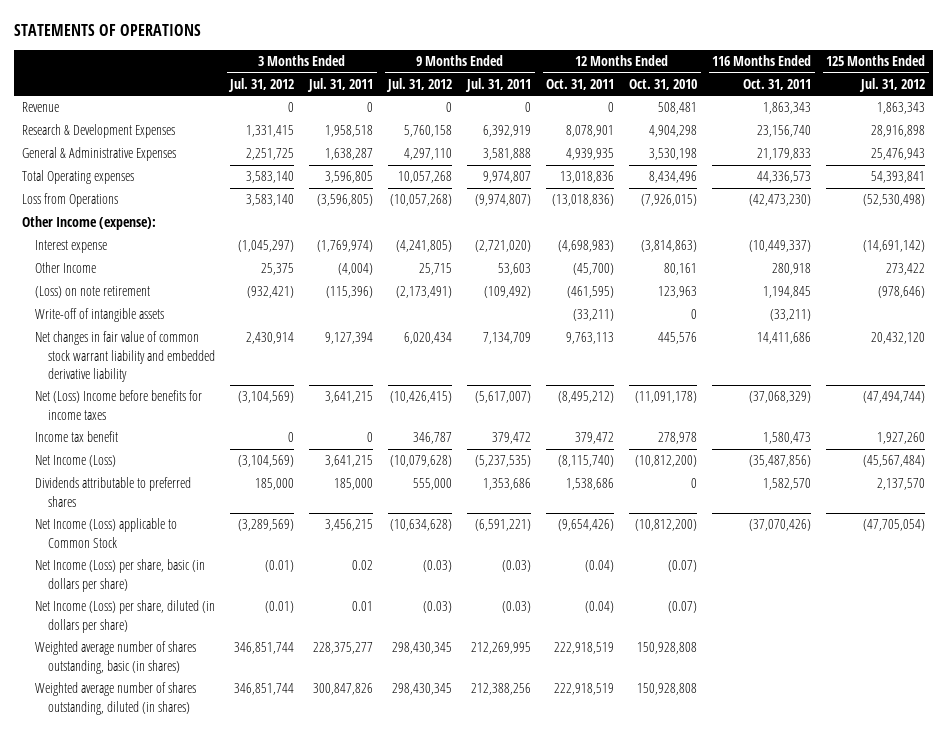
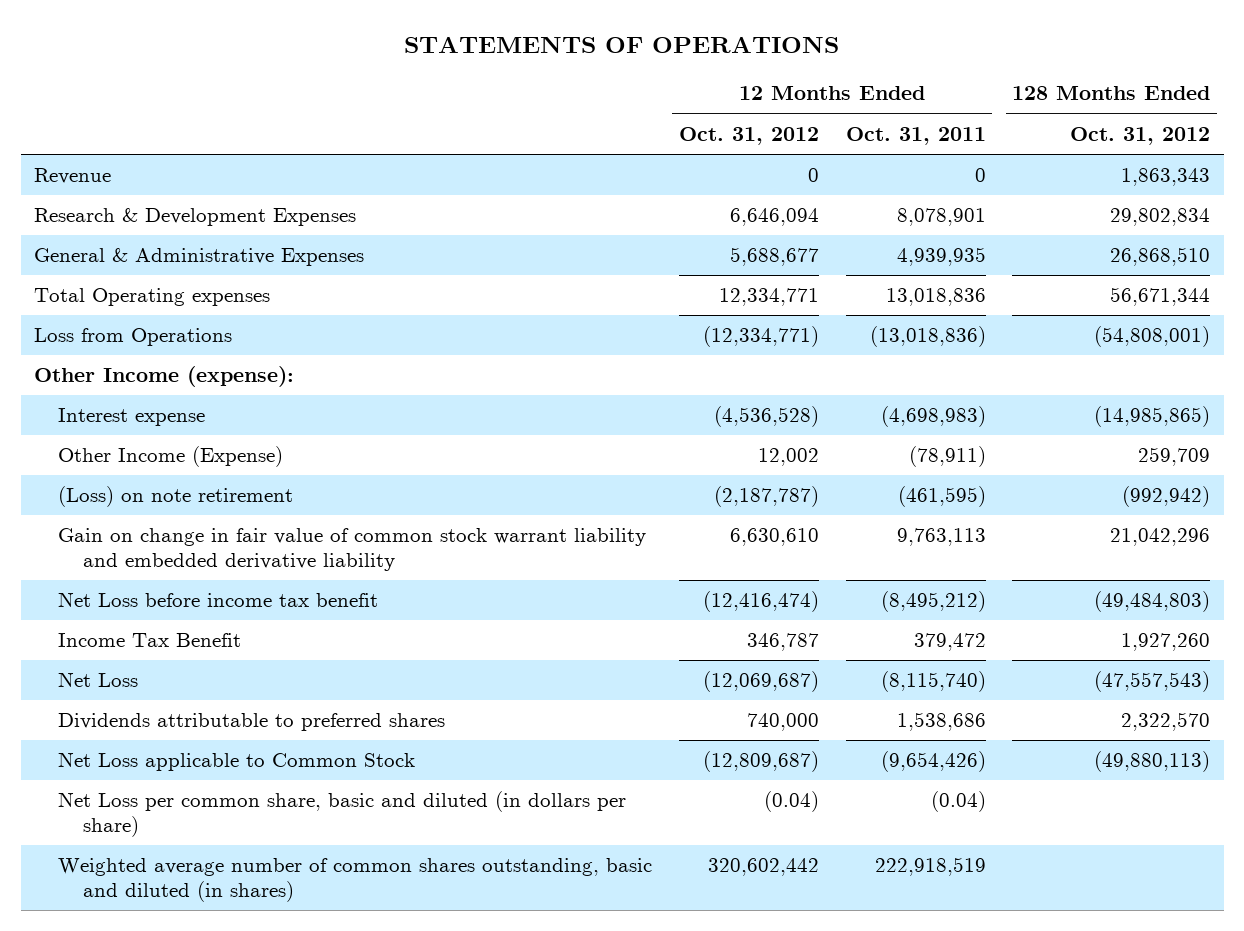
- | 3 Months Ended Jul. 31, 2012 | 3 Months Ended Jul. 31, 2011 | 9 Months Ended Jul. 31, 2012 | 9 Months Ended Jul. 31, 2011 | 12 Months Ended Oct. 31, 2011 | 12 Months Ended Oct. 31, 2010 | 116 Months Ended Oct. 31, 2011 | 125 Months Ended Jul. 31, 2012
+ | 12 Months Ended Oct. 31, 2012 | 12 Months Ended Oct. 31, 2011 | 128 Months Ended Oct. 31, 2012
- Other Income | 25,375 | (4,004) | 25,715 | 53,603 | (45,700) | 80,161 | 280,918 | 273,422
+ Other Income (Expense) | 12,002 | (78,911) | 259,709
- Write-off of intangible assets | | | | | (33,211) | 0 | (33,211) |
- Net changes in fair value of common stock warrant liability and embedded derivative liability | 2,430,914 | 9,127,394 | 6,020,434 | 7,134,709 | 9,763,113 | 445,576 | 14,411,686 | 20,432,120
- Net (Loss) Income before benefits for income taxes | (3,104,569) | 3,641,215 | (10,426,415) | (5,617,007) | (8,495,212) | (11,091,178) | (37,068,329) | (47,494,744)
- Income tax benefit | 0 | 0 | 346,787 | 379,472 | 379,472 | 278,978 | 1,580,473 | 1,927,260
- Net Income (Loss) | (3,104,569) | 3,641,215 | (10,079,628) | (5,237,535) | (8,115,740) | (10,812,200) | (35,487,856) | (45,567,484)
+ Gain on change in fair value of common stock warrant liability and embedded derivative liability | 6,630,610 | 9,763,113 | 21,042,296
+ Net Loss before income tax benefit | (12,416,474) | (8,495,212) | (49,484,803)
+ Income Tax Benefit | 346,787 | 379,472 | 1,927,260
+ Net Loss | (12,069,687) | (8,115,740) | (47,557,543)
- Net Income (Loss) applicable to Common Stock | (3,289,569) | 3,456,215 | (10,634,628) | (6,591,221) | (9,654,426) | (10,812,200) | (37,070,426) | (47,705,054)
- Net Income (Loss) per share, basic (in dollars per share) | (0.01) | 0.02 | (0.03) | (0.03) | (0.04) | (0.07) | |
- Net Income (Loss) per share, diluted (in dollars per share) | (0.01) | 0.01 | (0.03) | (0.03) | (0.04) | (0.07) | |
- Weighted average number of shares outstanding, basic (in shares) | 346,851,744 | 228,375,277 | 298,430,345 | 212,269,995 | 222,918,519 | 150,928,808 | |
- Weighted average number of shares outstanding, diluted (in shares) | 346,851,744 | 300,847,826 | 298,430,345 | 212,388,256 | 222,918,519 | 150,928,808 | |
+ Net Loss applicable to Common Stock | (12,809,687) | (9,654,426) | (49,880,113)
+ Net Loss per common share, basic and diluted (in dollars per share) | (0.04) | (0.04) |
+ Weighted average number of common shares outstanding, basic and diluted (in shares) | 320,602,442 | 222,918,519 |

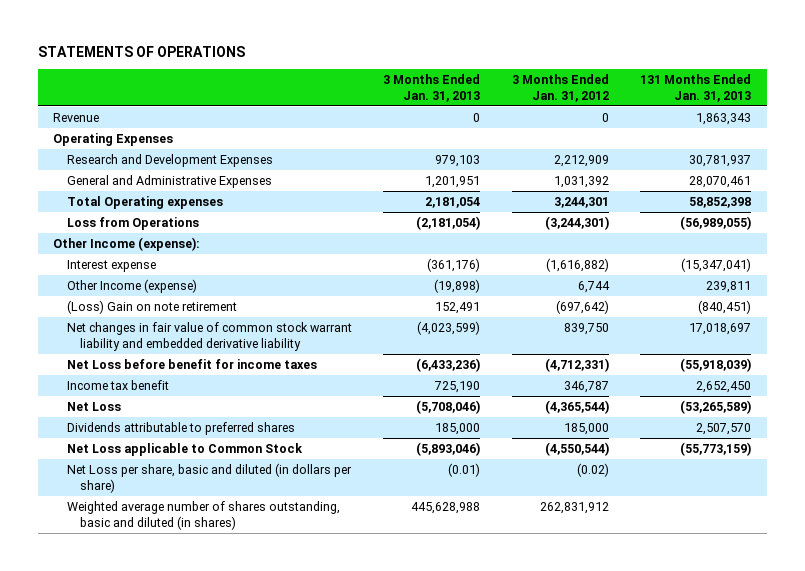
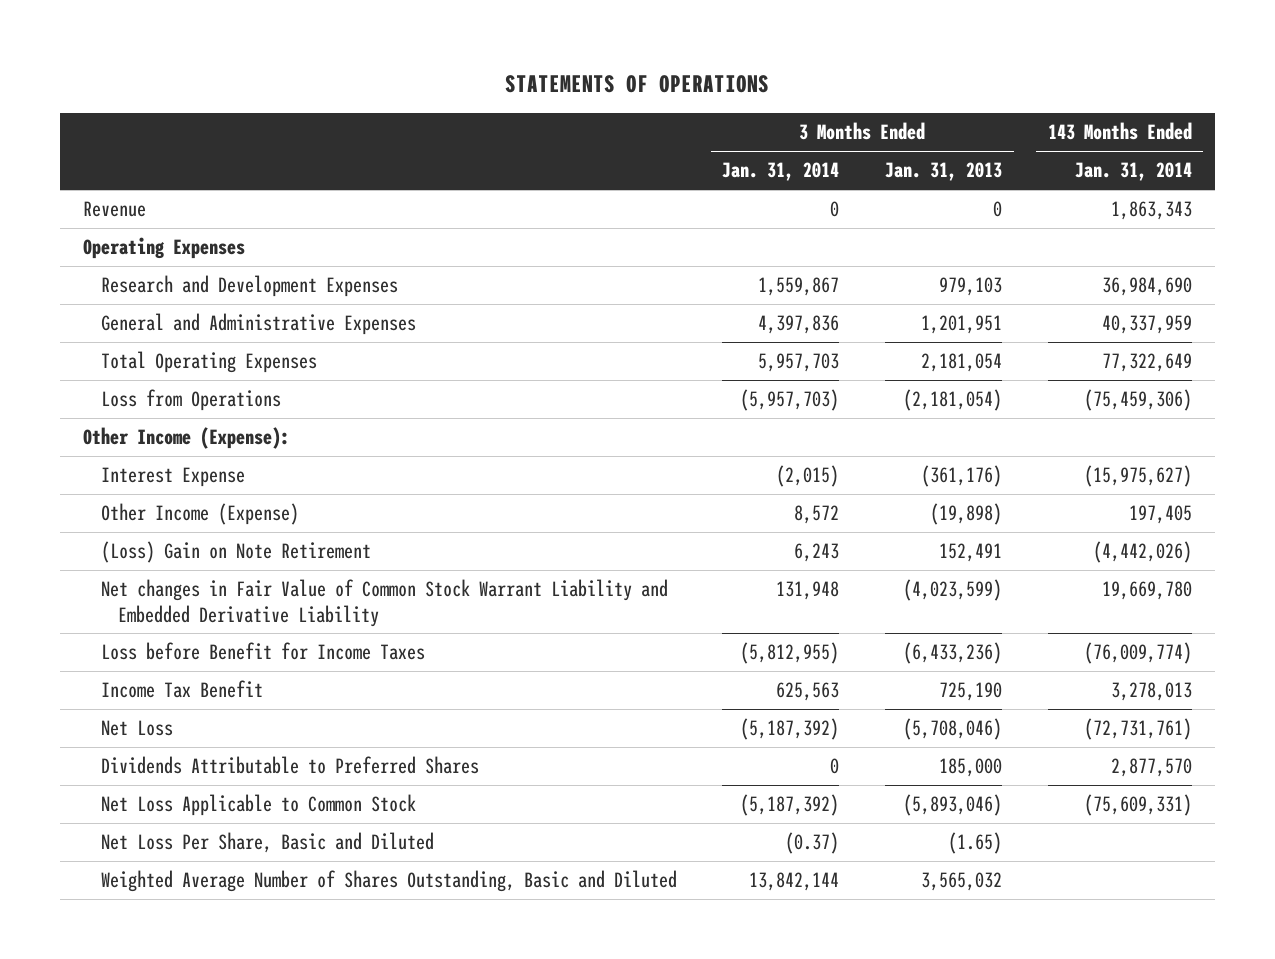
- | 3 Months Ended Jan. 31, 2013 | 3 Months Ended Jan. 31, 2012 | 131 Months Ended Jan. 31, 2013
+ | 3 Months Ended Jan. 31, 2014 | 3 Months Ended Jan. 31, 2013 | 143 Months Ended Jan. 31, 2014
- Total Operating expenses | 2,181,054 | 3,244,301 | 58,852,398
+ Total Operating Expenses | 5,957,703 | 2,181,054 | 77,322,649
- Other Income (expense):
- Interest expense | (361,176) | (1,616,882) | (15,347,041)
- Other Income (expense) | (19,898) | 6,744 | 239,811
- (Loss) Gain on note retirement | 152,491 | (697,642) | (840,451)
- Net changes in fair value of common stock warrant liability and embedded derivative liability | (4,023,599) | 839,750 | 17,018,697
- Net Loss before benefit for income taxes | (6,433,236) | (4,712,331) | (55,918,039)
- Income tax benefit | 725,190 | 346,787 | 2,652,450
+ Other Income (Expense):
+ Interest Expense | (2,015) | (361,176) | (15,975,627)
+ Other Income (Expense) | 8,572 | (19,898) | 197,405
+ (Loss) Gain on Note Retirement | 6,243 | 152,491 | (4,442,026)
+ Net changes in Fair Value of Common Stock Warrant Liability and Embedded Derivative Liability | 131,948 | (4,023,599) | 19,669,780
+ Loss before Benefit for Income Taxes | (5,812,955) | (6,433,236) | (76,009,774)
+ Income Tax Benefit | 625,563 | 725,190 | 3,278,013
- Dividends attributable to preferred shares | 185,000 | 185,000 | 2,507,570
- Net Loss applicable to Common Stock | (5,893,046) | (4,550,544) | (55,773,159)
- Net Loss per share, basic and diluted (in dollars per share) | (0.01) | (0.02) |
- Weighted average number of shares outstanding, basic and diluted (in shares) | 445,628,988 | 262,831,912 |
+ Dividends Attributable to Preferred Shares | 0 | 185,000 | 2,877,570
+ Net Loss Applicable to Common Stock | (5,187,392) | (5,893,046) | (75,609,331)
+ Net Loss Per Share, Basic and Diluted | (0.37) | (1.65) |
+ Weighted Average Number of Shares Outstanding, Basic and Diluted | 13,842,144 | 3,565,032 |

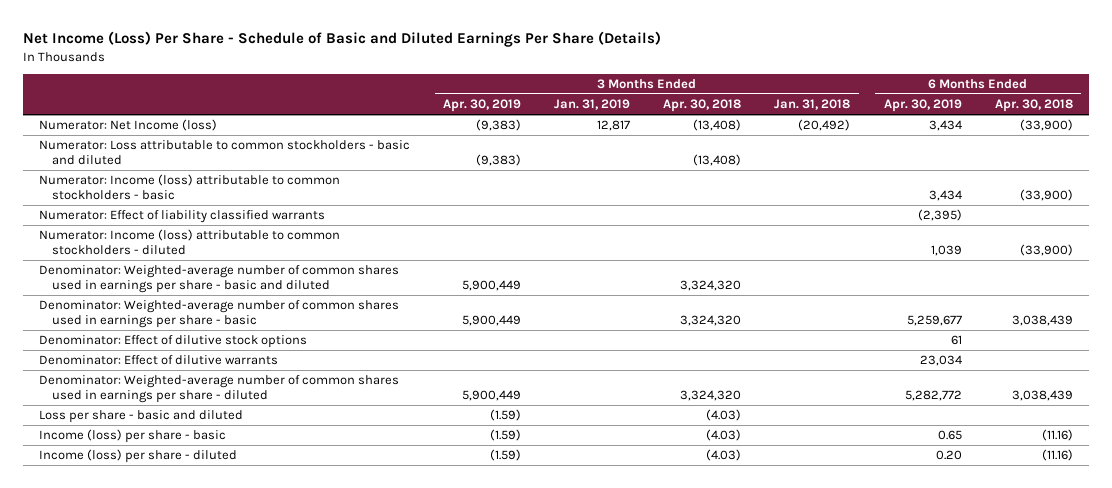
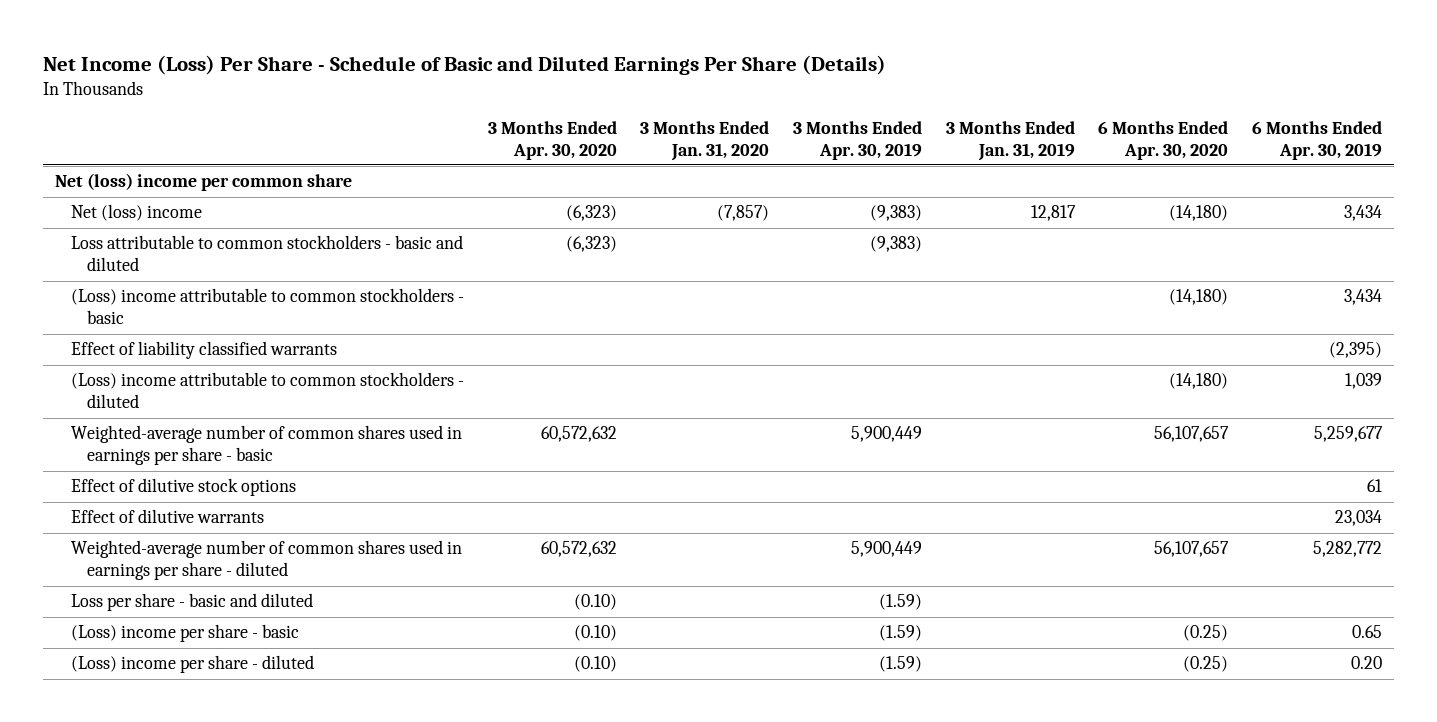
- | 3 Months Ended Apr. 30, 2019 | 3 Months Ended Jan. 31, 2019 | 3 Months Ended Apr. 30, 2018 | 3 Months Ended Jan. 31, 2018 | 6 Months Ended Apr. 30, 2019 | 6 Months Ended Apr. 30, 2018
+ | 3 Months Ended Apr. 30, 2020 | 3 Months Ended Jan. 31, 2020 | 3 Months Ended Apr. 30, 2019 | 3 Months Ended Jan. 31, 2019 | 6 Months Ended Apr. 30, 2020 | 6 Months Ended Apr. 30, 2019
- Numerator: Net Income (loss) | (9,383) | 12,817 | (13,408) | (20,492) | 3,434 | (33,900)
- Numerator: Loss attributable to common stockholders - basic and diluted | (9,383) | | (13,408) | | |
- Numerator: Income (loss) attributable to common stockholders - basic | | | | | 3,434 | (33,900)
- Numerator: Effect of liability classified warrants | | | | | (2,395) |
- Numerator: Income (loss) attributable to common stockholders - diluted | | | | | 1,039 | (33,900)
- Denominator: Weighted-average number of common shares used in earnings per share - basic and diluted | 5,900,449 | | 3,324,320 | | |
- Denominator: Weighted-average number of common shares used in earnings per share - basic | 5,900,449 | | 3,324,320 | | 5,259,677 | 3,038,439
- Denominator: Effect of dilutive stock options | | | | | 61 |
- Denominator: Effect of dilutive warrants | | | | | 23,034 |
- Denominator: Weighted-average number of common shares used in earnings per share - diluted | 5,900,449 | | 3,324,320 | | 5,282,772 | 3,038,439
+ Net (loss) income per common share
+ Net (loss) income | (6,323) | (7,857) | (9,383) | 12,817 | (14,180) | 3,434
+ Loss attributable to common stockholders - basic and diluted | (6,323) | | (9,383) | | |
+ (Loss) income attributable to common stockholders - basic | | | | | (14,180) | 3,434
+ Effect of liability classified warrants | | | | | | (2,395)
+ (Loss) income attributable to common stockholders - diluted | | | | | (14,180) | 1,039
+ Weighted-average number of common shares used in earnings per share - basic | 60,572,632 | | 5,900,449 | | 56,107,657 | 5,259,677
+ Effect of dilutive stock options | | | | | | 61
+ Effect of dilutive warrants | | | | | | 23,034
+ Weighted-average number of common shares used in earnings per share - diluted | 60,572,632 | | 5,900,449 | | 56,107,657 | 5,282,772
- Income (loss) per share - basic | (1.59) | | (4.03) | | 0.65 | (11.16)
- Income (loss) per share - diluted | (1.59) | | (4.03) | | 0.20 | (11.16)
+ (Loss) income per share - basic | (0.10) | | (1.59) | | (0.25) | 0.65
+ (Loss) income per share - diluted | (0.10) | | (1.59) | | (0.25) | 0.20

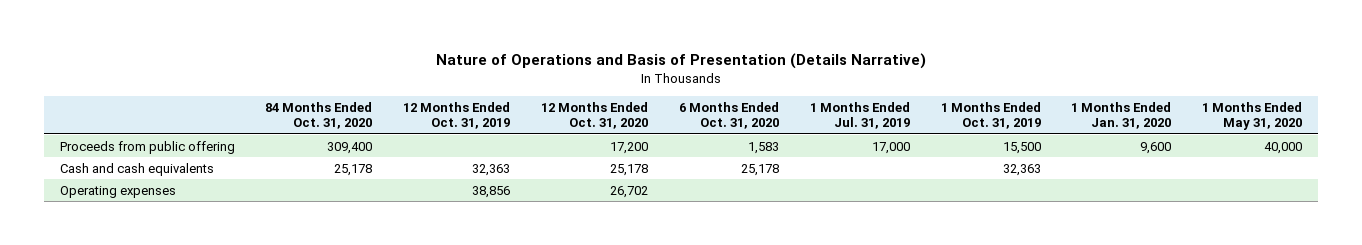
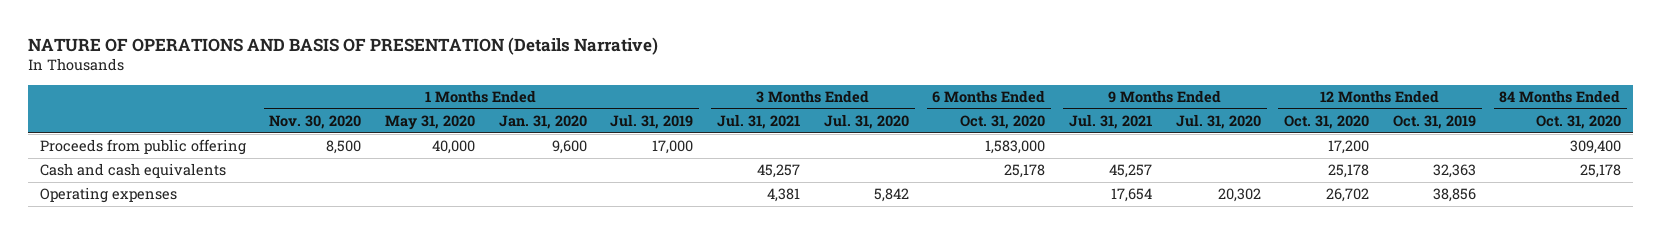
- Nature of Operations and Basis of Presentation (Details Narrative)
+ NATURE OF OPERATIONS AND BASIS OF PRESENTATION (Details Narrative)
- | 84 Months Ended Oct. 31, 2020 | 12 Months Ended Oct. 31, 2019 | 12 Months Ended Oct. 31, 2020 | 6 Months Ended Oct. 31, 2020 | 1 Months Ended Jul. 31, 2019 | 1 Months Ended Oct. 31, 2019 | 1 Months Ended Jan. 31, 2020 | 1 Months Ended May 31, 2020
+ | 1 Months Ended Nov. 30, 2020 | 1 Months Ended May 31, 2020 | 1 Months Ended Jan. 31, 2020 | 1 Months Ended Jul. 31, 2019 | 3 Months Ended Jul. 31, 2021 | 3 Months Ended Jul. 31, 2020 | 6 Months Ended Oct. 31, 2020 | 9 Months Ended Jul. 31, 2021 | 9 Months Ended Jul. 31, 2020 | 12 Months Ended Oct. 31, 2020 | 12 Months Ended Oct. 31, 2019 | 84 Months Ended Oct. 31, 2020
- Proceeds from public offering | 309,400 | | 17,200 | 1,583 | 17,000 | 15,500 | 9,600 | 40,000
+ Proceeds from public offering | 8,500 | 40,000 | 9,600 | 17,000 | | | 1,583,000 | | | 17,200 | | 309,400

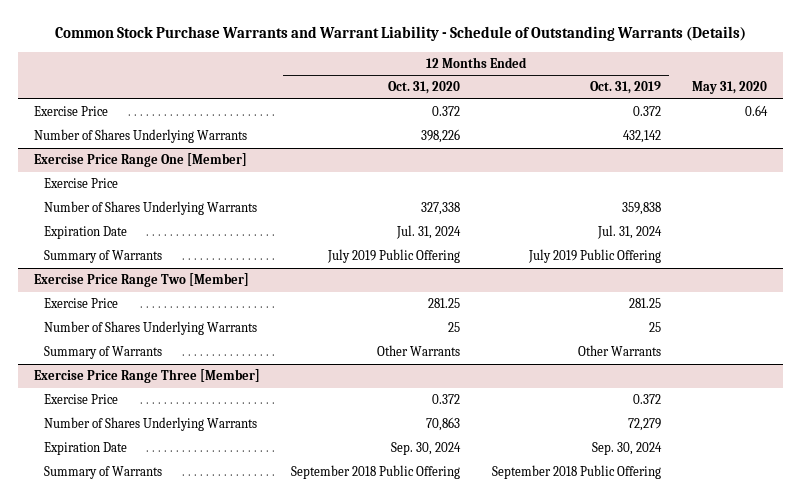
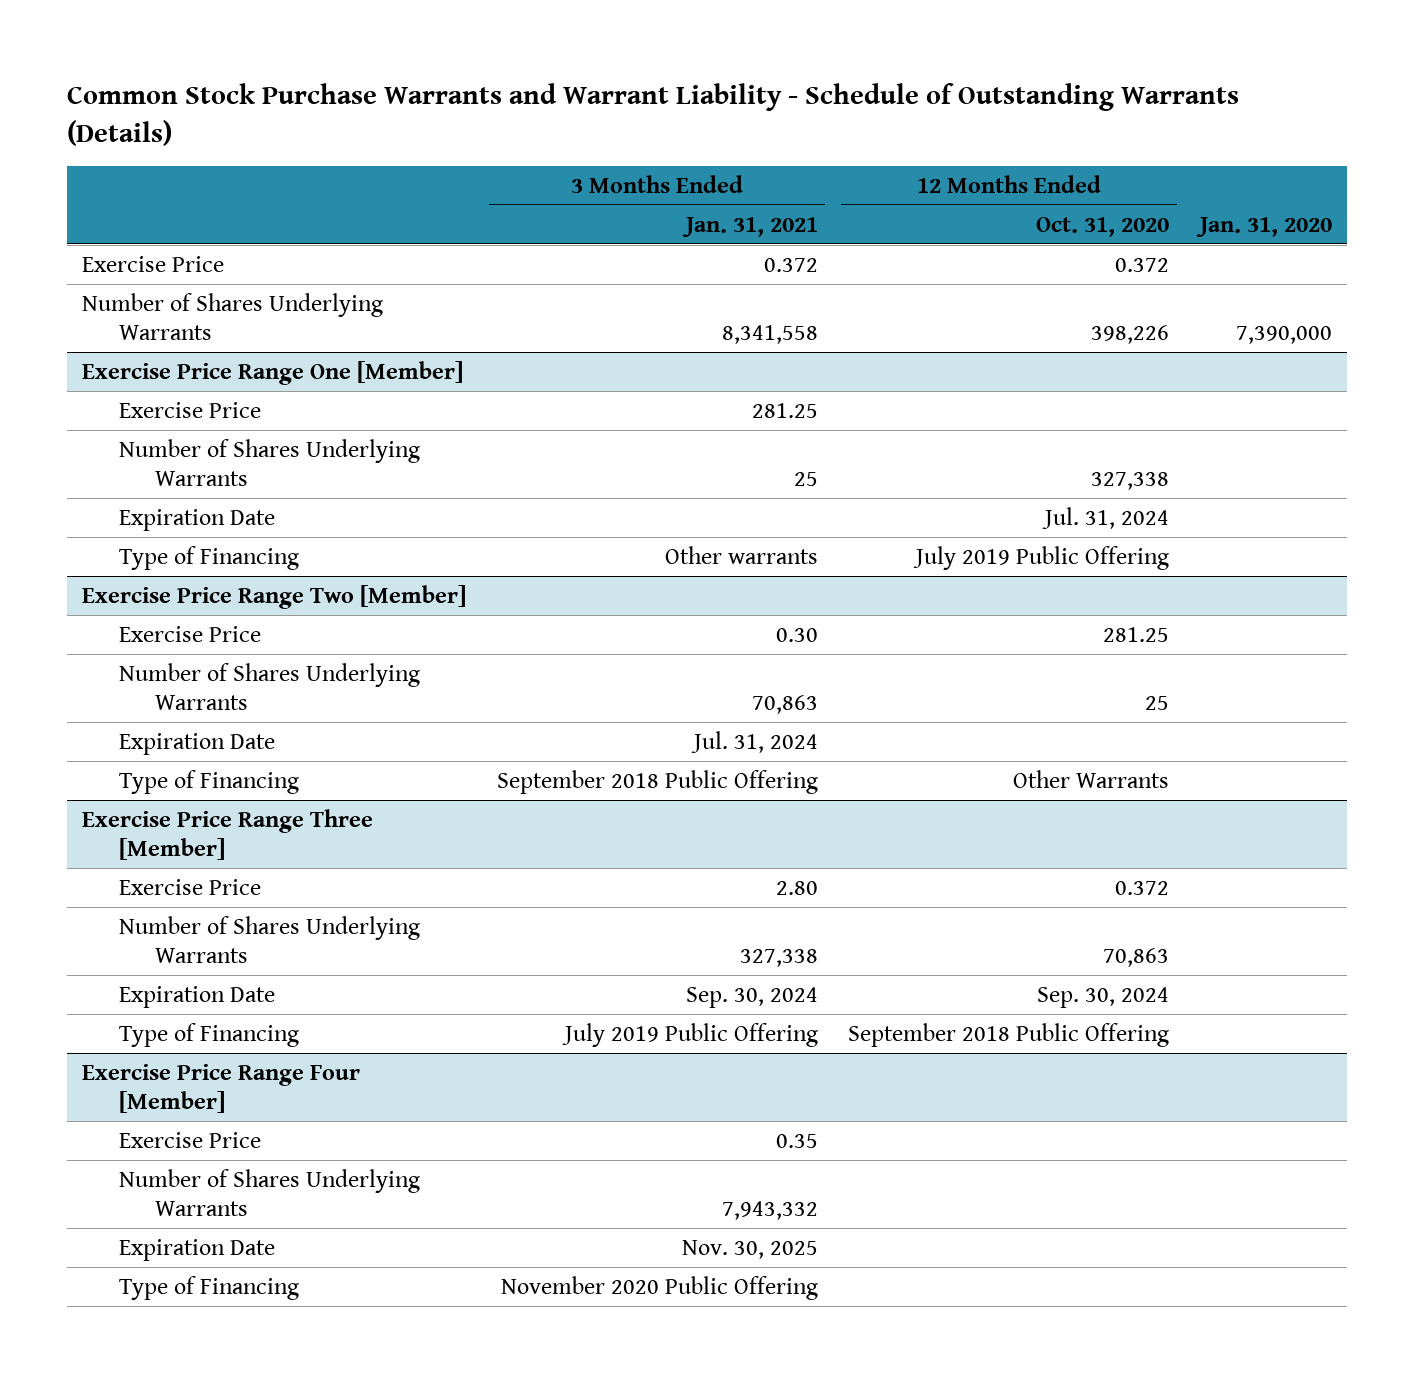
- | 12 Months Ended Oct. 31, 2020 | 12 Months Ended Oct. 31, 2019 | May 31, 2020
+ | 3 Months Ended Jan. 31, 2021 | 12 Months Ended Oct. 31, 2020 | Jan. 31, 2020
@ Exercise Price Range One [Member]
- Summary of Warrants | July 2019 Public Offering | July 2019 Public Offering |
+ Type of Financing | Other warrants | July 2019 Public Offering |
@ Exercise Price Range Two [Member]
- Summary of Warrants | Other Warrants | Other Warrants |
+ Expiration Date | Jul. 31, 2024 | |
+ Type of Financing | September 2018 Public Offering | Other Warrants |
@ Exercise Price Range Three [Member]
- Summary of Warrants | September 2018 Public Offering | September 2018 Public Offering |
+ Type of Financing | July 2019 Public Offering | September 2018 Public Offering |
+ Exercise Price Range Four [Member]
+ Exercise Price | 0.35 | |
+ Number of Shares Underlying Warrants | 7,943,332 | |
+ Expiration Date | Nov. 30, 2025 | |
+ Type of Financing | November 2020 Public Offering | |

